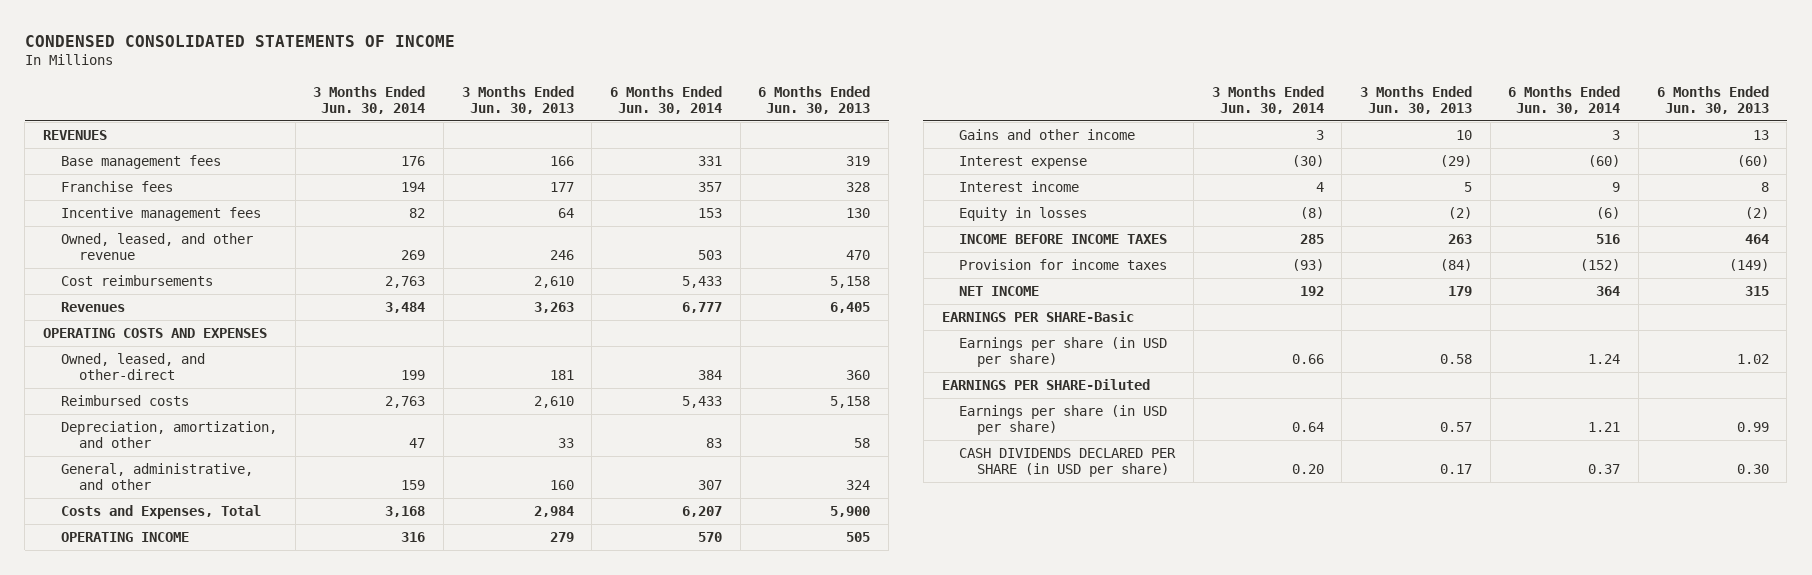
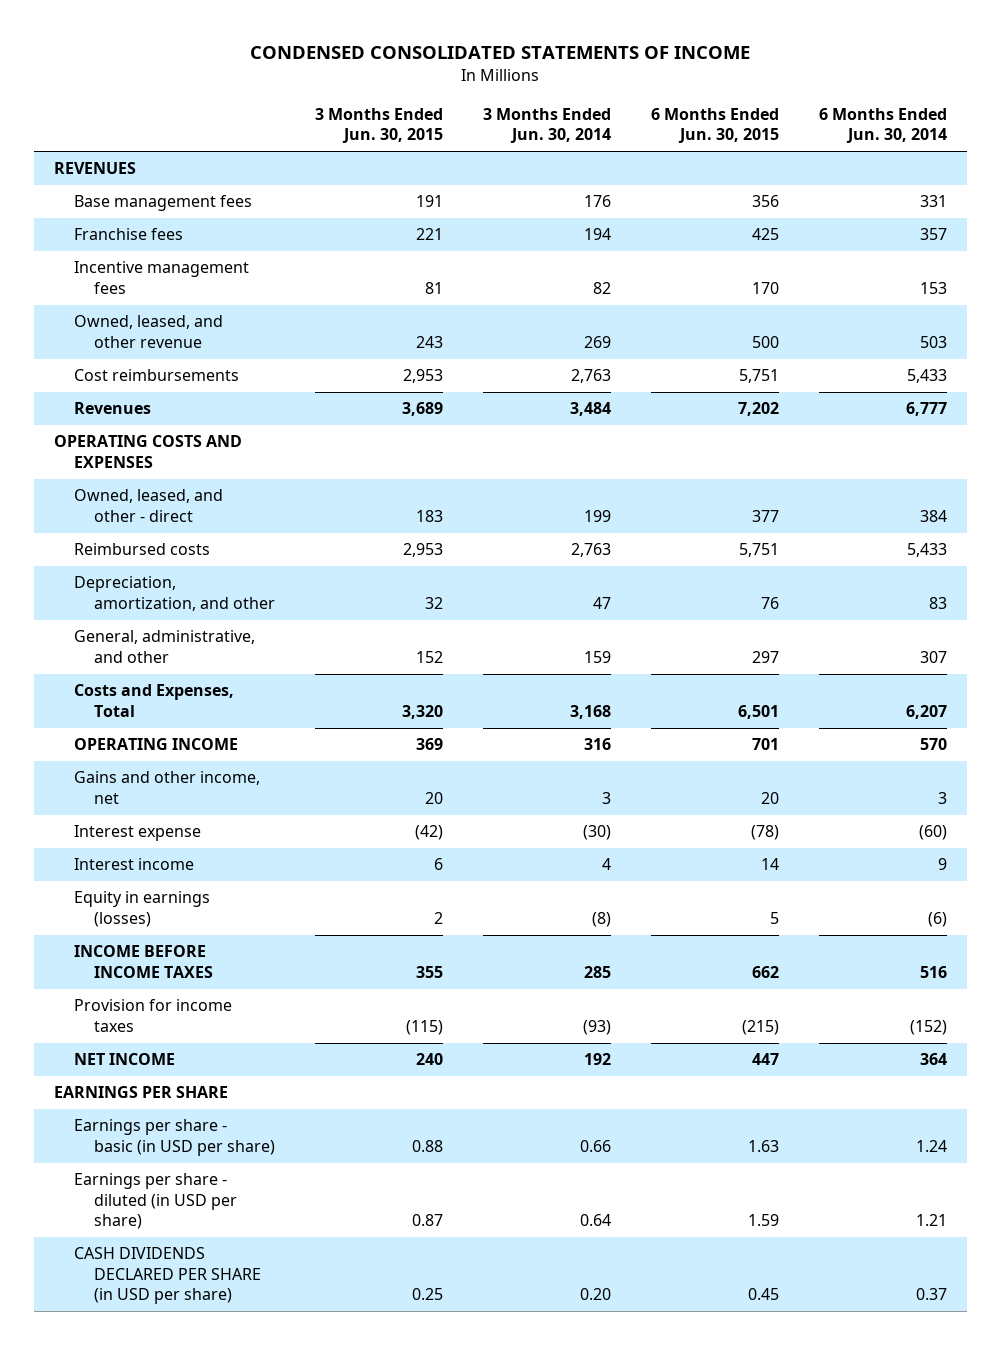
- | 3 Months Ended Jun. 30, 2014 | 3 Months Ended Jun. 30, 2013 | 6 Months Ended Jun. 30, 2014 | 6 Months Ended Jun. 30, 2013
+ | 3 Months Ended Jun. 30, 2015 | 3 Months Ended Jun. 30, 2014 | 6 Months Ended Jun. 30, 2015 | 6 Months Ended Jun. 30, 2014
- Owned, leased, and other-direct | 199 | 181 | 384 | 360
+ Owned, leased, and other - direct | 183 | 199 | 377 | 384
- Gains and other income | 3 | 10 | 3 | 13
+ Gains and other income, net | 20 | 3 | 20 | 3
- Equity in losses | (8) | (2) | (6) | (2)
+ Equity in earnings (losses) | 2 | (8) | 5 | (6)
- EARNINGS PER SHARE-Basic
- Earnings per share (in USD per share) | 0.66 | 0.58 | 1.24 | 1.02
- EARNINGS PER SHARE-Diluted
- Earnings per share (in USD per share) | 0.64 | 0.57 | 1.21 | 0.99
+ EARNINGS PER SHARE
+ Earnings per share - basic (in USD per share) | 0.88 | 0.66 | 1.63 | 1.24
+ Earnings per share - diluted (in USD per share) | 0.87 | 0.64 | 1.59 | 1.21

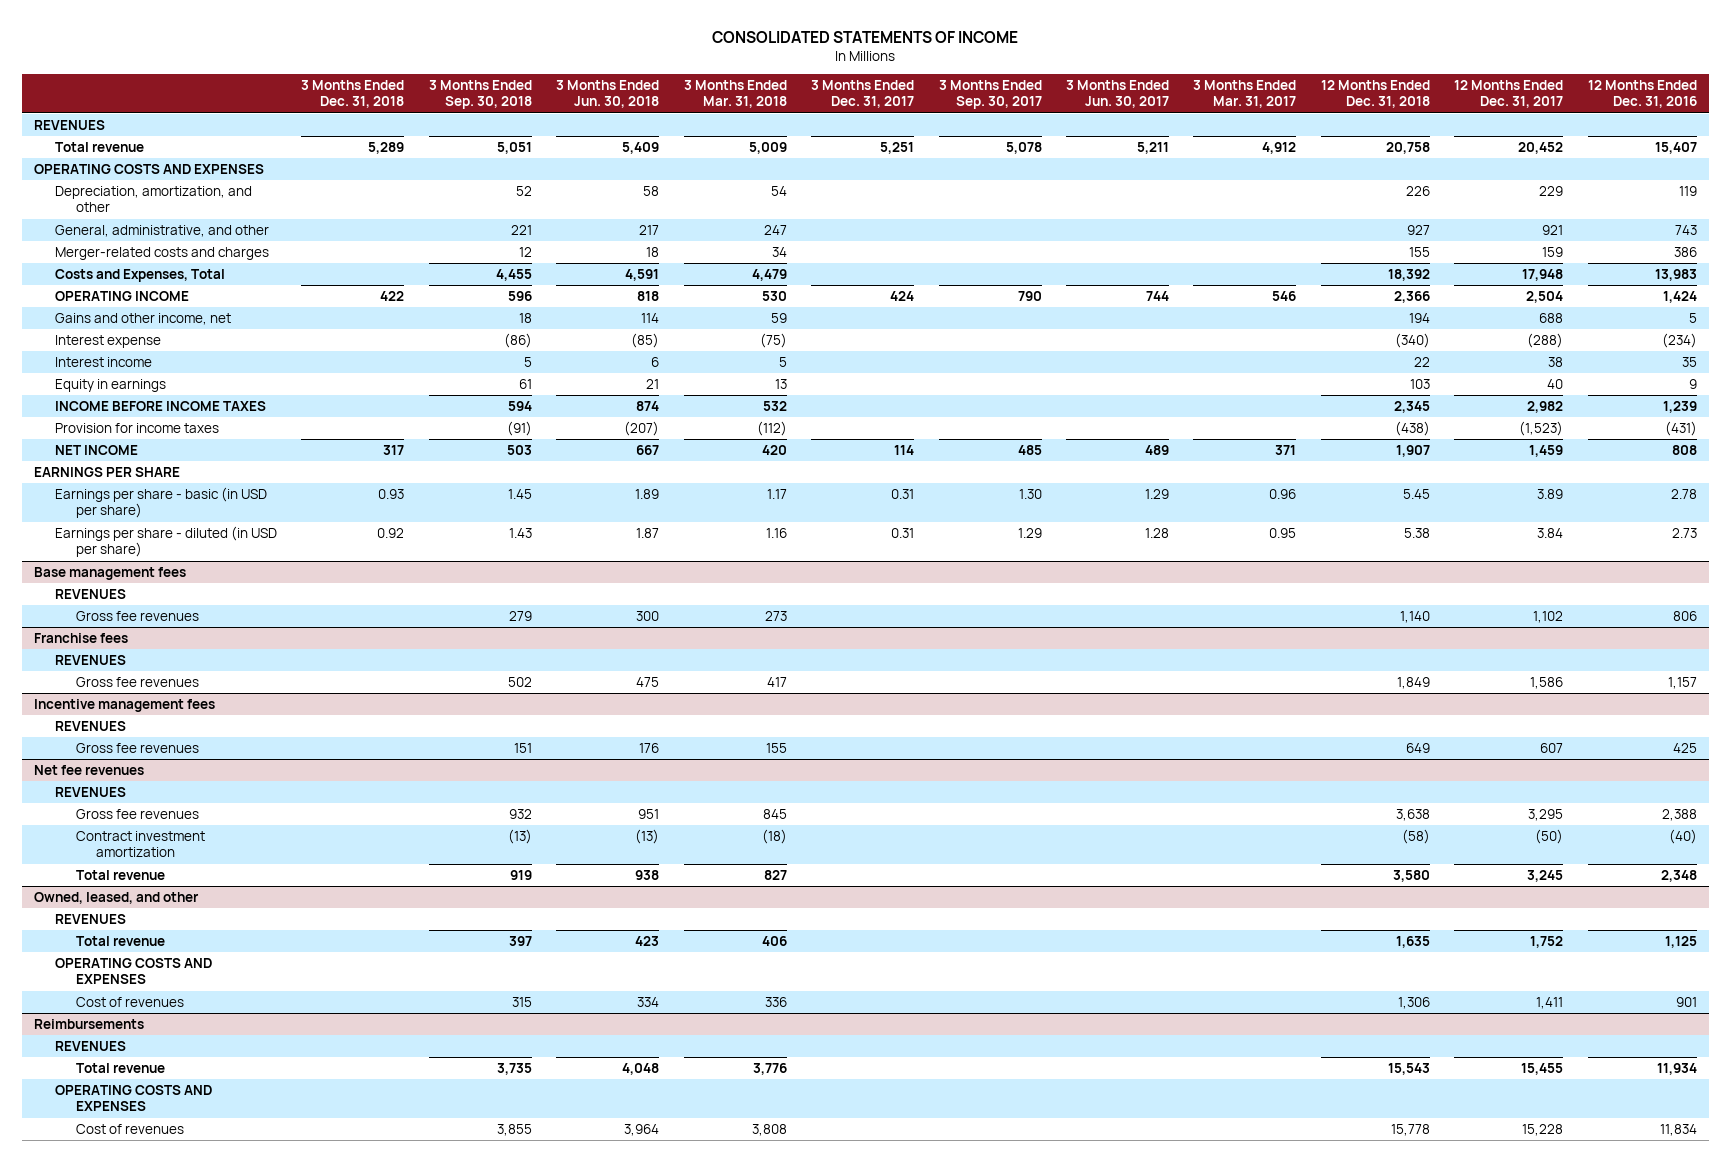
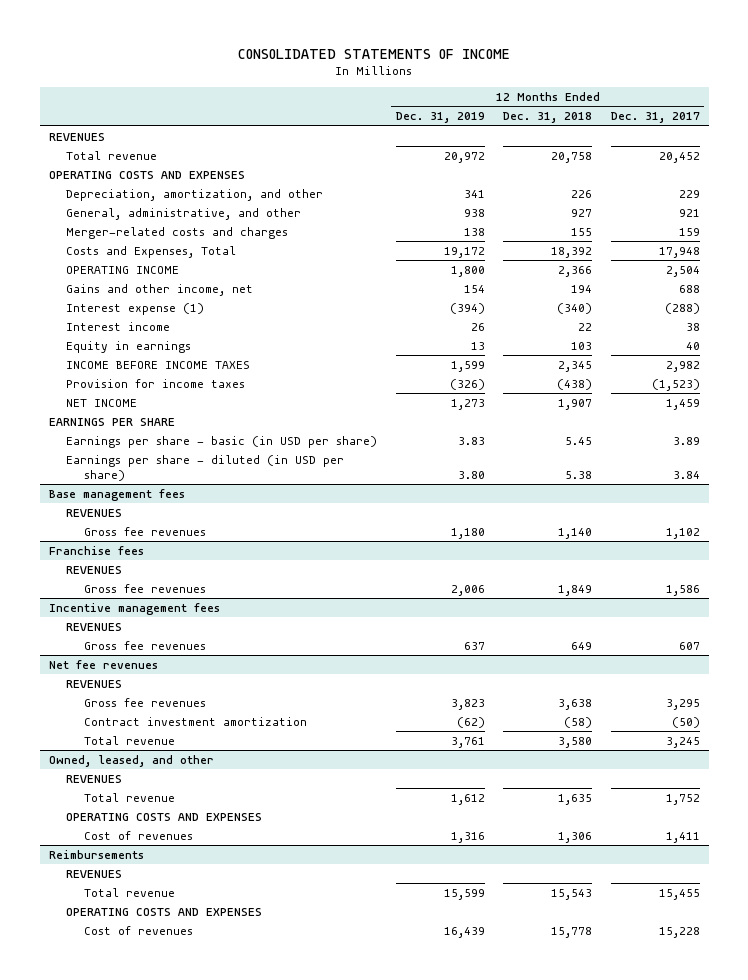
- | 3 Months Ended Dec. 31, 2018 | 3 Months Ended Sep. 30, 2018 | 3 Months Ended Jun. 30, 2018 | 3 Months Ended Mar. 31, 2018 | 3 Months Ended Dec. 31, 2017 | 3 Months Ended Sep. 30, 2017 | 3 Months Ended Jun. 30, 2017 | 3 Months Ended Mar. 31, 2017 | 12 Months Ended Dec. 31, 2018 | 12 Months Ended Dec. 31, 2017 | 12 Months Ended Dec. 31, 2016
+ | 12 Months Ended Dec. 31, 2019 | 12 Months Ended Dec. 31, 2018 | 12 Months Ended Dec. 31, 2017
- Interest expense | | (86) | (85) | (75) | | | | | (340) | (288) | (234)
+ Interest expense (1) | (394) | (340) | (288)

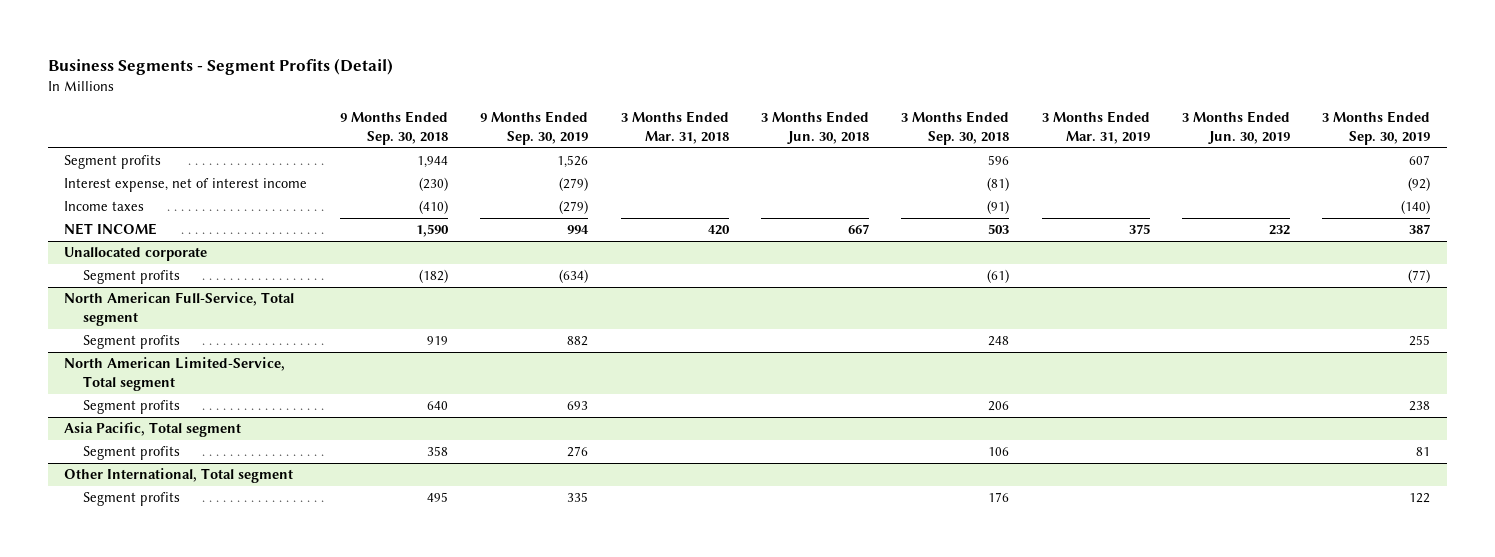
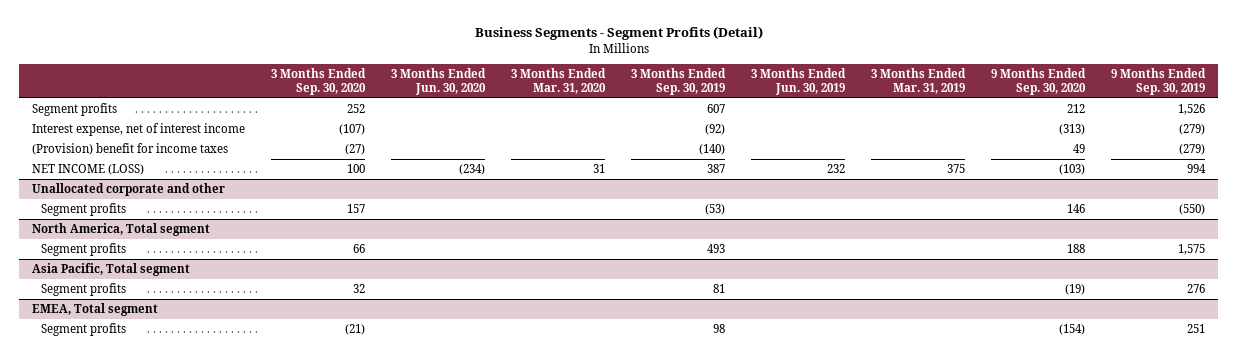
- | 9 Months Ended Sep. 30, 2018 | 9 Months Ended Sep. 30, 2019 | 3 Months Ended Mar. 31, 2018 | 3 Months Ended Jun. 30, 2018 | 3 Months Ended Sep. 30, 2018 | 3 Months Ended Mar. 31, 2019 | 3 Months Ended Jun. 30, 2019 | 3 Months Ended Sep. 30, 2019
+ | 3 Months Ended Sep. 30, 2020 | 3 Months Ended Jun. 30, 2020 | 3 Months Ended Mar. 31, 2020 | 3 Months Ended Sep. 30, 2019 | 3 Months Ended Jun. 30, 2019 | 3 Months Ended Mar. 31, 2019 | 9 Months Ended Sep. 30, 2020 | 9 Months Ended Sep. 30, 2019
- Income taxes | (410) | (279) | | | (91) | | | (140)
- NET INCOME | 1,590 | 994 | 420 | 667 | 503 | 375 | 232 | 387
- Unallocated corporate
- Segment profits | (182) | (634) | | | (61) | | | (77)
- North American Full-Service, Total segment
- Segment profits | 919 | 882 | | | 248 | | | 255
- North American Limited-Service, Total segment
- Segment profits | 640 | 693 | | | 206 | | | 238
+ (Provision) benefit for income taxes | (27) | | | (140) | | | 49 | (279)
+ NET INCOME (LOSS) | 100 | (234) | 31 | 387 | 232 | 375 | (103) | 994
+ Unallocated corporate and other
+ Segment profits | 157 | | | (53) | | | 146 | (550)
+ North America, Total segment
+ Segment profits | 66 | | | 493 | | | 188 | 1,575
- Other International, Total segment
- Segment profits | 495 | 335 | | | 176 | | | 122
+ EMEA, Total segment
+ Segment profits | (21) | | | 98 | | | (154) | 251

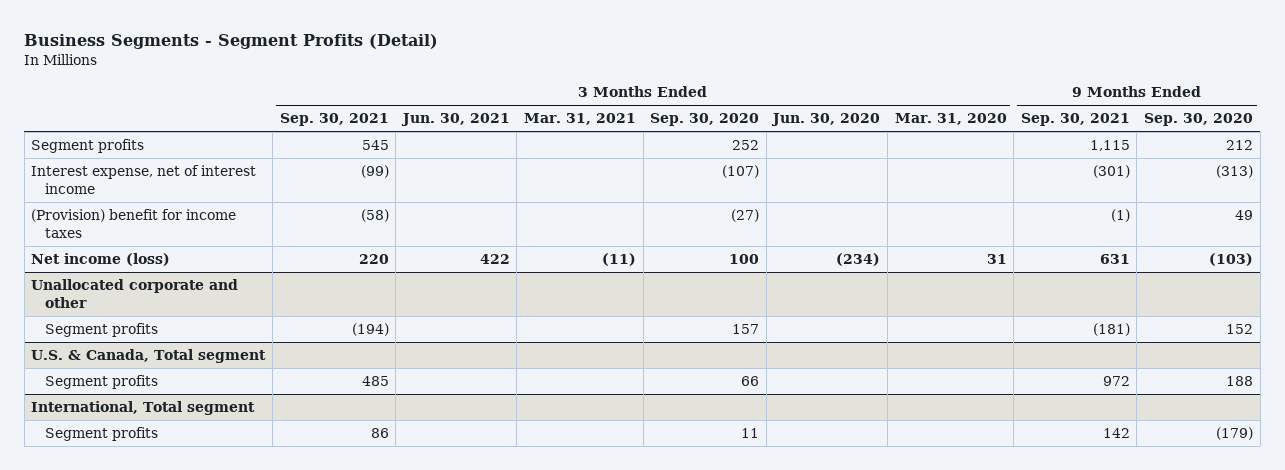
- | 3 Months Ended Sep. 30, 2020 | 3 Months Ended Jun. 30, 2020 | 3 Months Ended Mar. 31, 2020 | 3 Months Ended Sep. 30, 2019 | 3 Months Ended Jun. 30, 2019 | 3 Months Ended Mar. 31, 2019 | 9 Months Ended Sep. 30, 2020 | 9 Months Ended Sep. 30, 2019
+ | 3 Months Ended Sep. 30, 2021 | 3 Months Ended Jun. 30, 2021 | 3 Months Ended Mar. 31, 2021 | 3 Months Ended Sep. 30, 2020 | 3 Months Ended Jun. 30, 2020 | 3 Months Ended Mar. 31, 2020 | 9 Months Ended Sep. 30, 2021 | 9 Months Ended Sep. 30, 2020
- NET INCOME (LOSS) | 100 | (234) | 31 | 387 | 232 | 375 | (103) | 994
+ Net income (loss) | 220 | 422 | (11) | 100 | (234) | 31 | 631 | (103)
@ Unallocated corporate and other
- Segment profits | 157 | | | (53) | | | 146 | (550)
- North America, Total segment
@ Unallocated corporate and other
+ Segment profits | (194) | | | 157 | | | (181) | 152
+ U.S. & Canada, Total segment
- Asia Pacific, Total segment
- Segment profits | 32 | | | 81 | | | (19) | 276
- EMEA, Total segment
- Segment profits | (21) | | | 98 | | | (154) | 251
+ International, Total segment
+ Segment profits | 86 | | | 11 | | | 142 | (179)

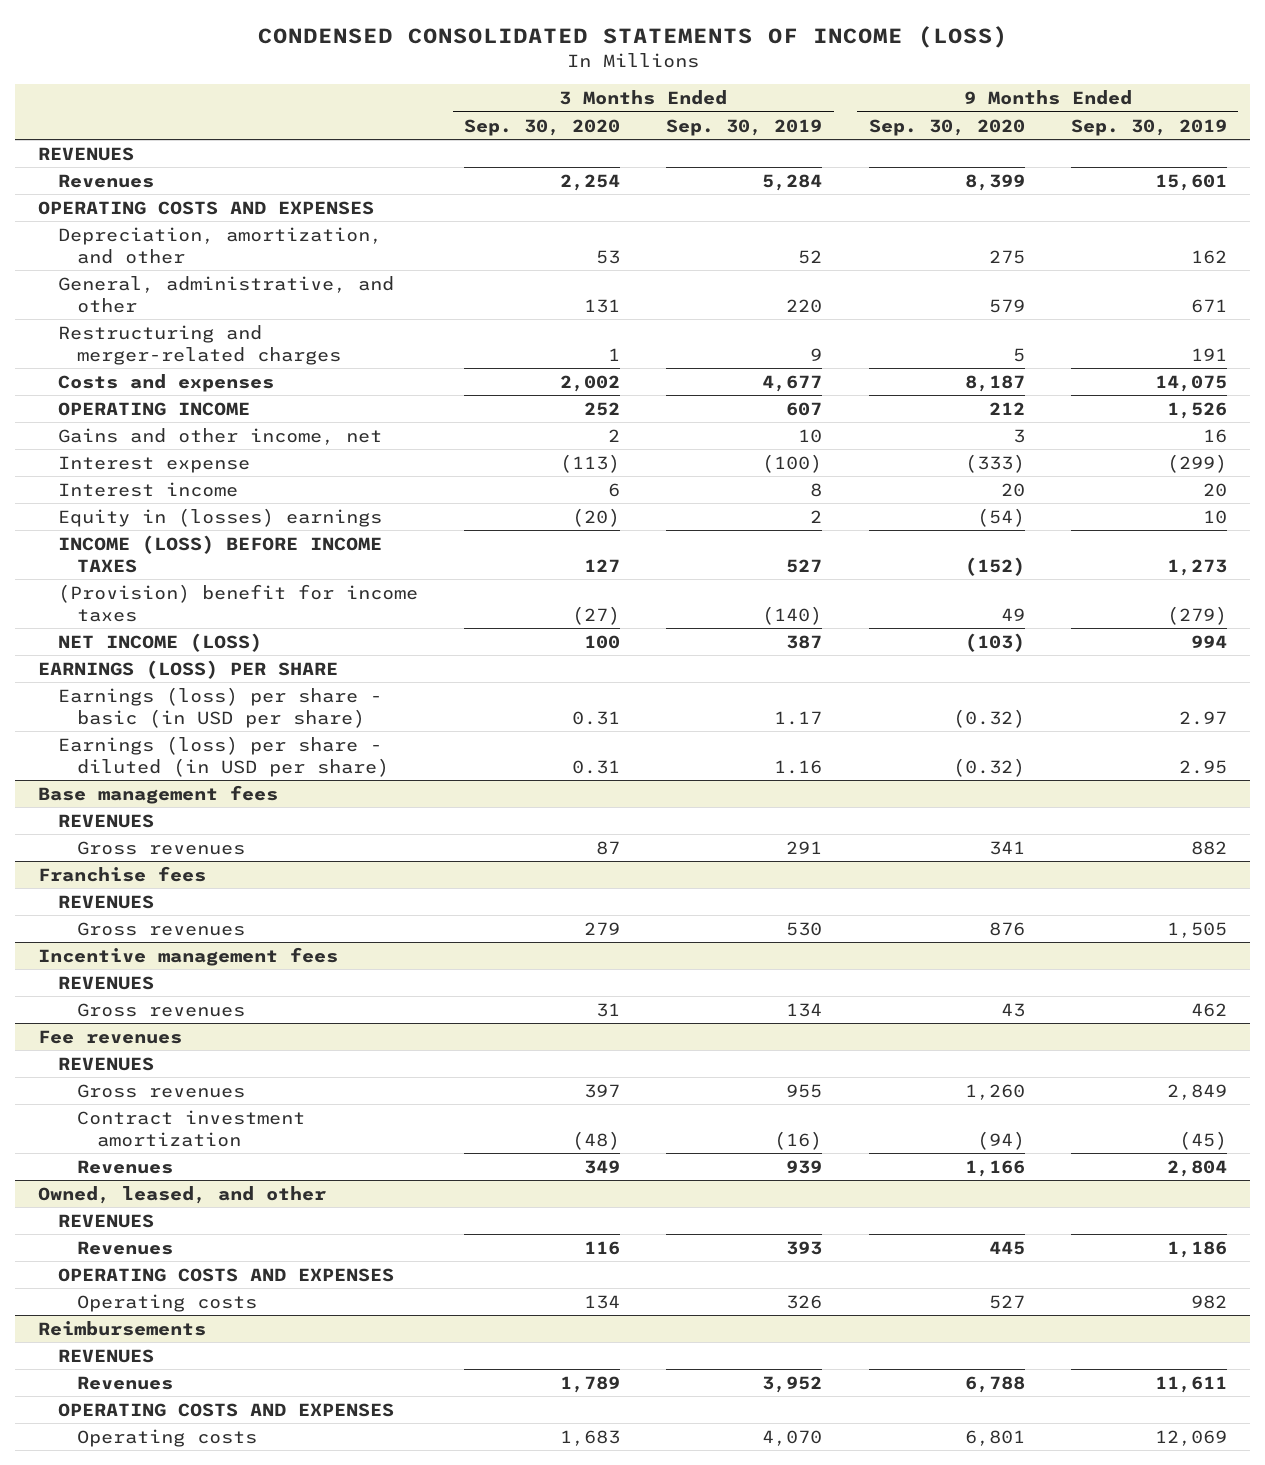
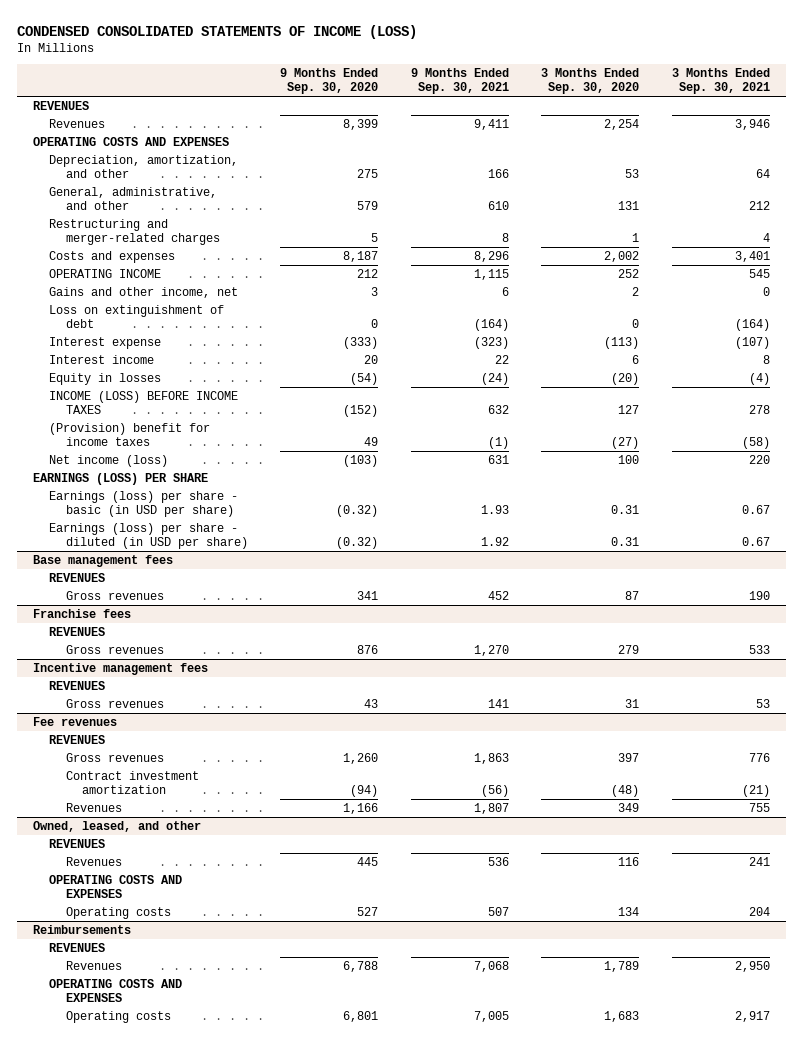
- | 3 Months Ended Sep. 30, 2020 | 3 Months Ended Sep. 30, 2019 | 9 Months Ended Sep. 30, 2020 | 9 Months Ended Sep. 30, 2019
+ | 9 Months Ended Sep. 30, 2020 | 9 Months Ended Sep. 30, 2021 | 3 Months Ended Sep. 30, 2020 | 3 Months Ended Sep. 30, 2021
+ Loss on extinguishment of debt | 0 | (164) | 0 | (164)
- Equity in (losses) earnings | (20) | 2 | (54) | 10
+ Equity in losses | (54) | (24) | (20) | (4)
- NET INCOME (LOSS) | 100 | 387 | (103) | 994
+ Net income (loss) | (103) | 631 | 100 | 220

